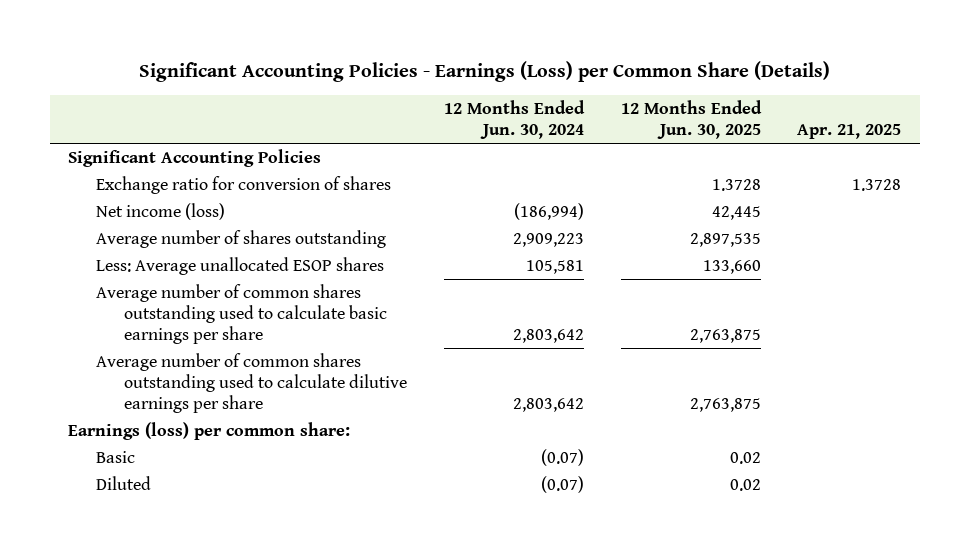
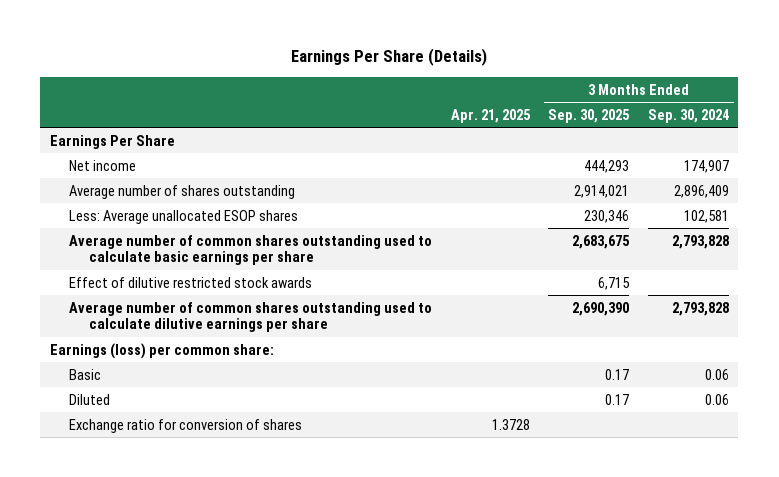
- Significant Accounting Policies - Earnings (Loss) per Common Share (Details)
+ Earnings Per Share (Details)
- | 12 Months Ended Jun. 30, 2024 | 12 Months Ended Jun. 30, 2025 | Apr. 21, 2025
+ | Apr. 21, 2025 | 3 Months Ended Sep. 30, 2025 | 3 Months Ended Sep. 30, 2024
- Significant Accounting Policies
- Net income (loss) | (186,994) | 42,445 |
+ Earnings Per Share
+ Net income | | 444,293 | 174,907
+ Effect of dilutive restricted stock awards | | 6,715 |
moved down: Exchange ratio for conversion of shares | 1.3728 | |

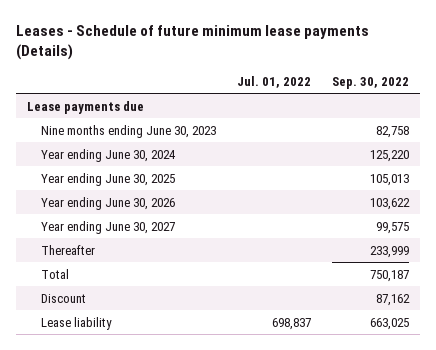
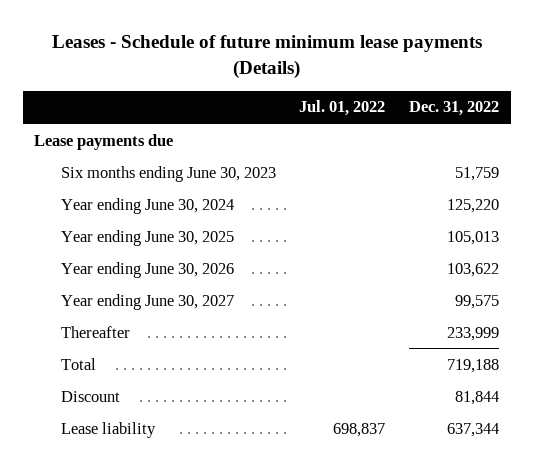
- | Jul. 01, 2022 | Sep. 30, 2022
+ | Jul. 01, 2022 | Dec. 31, 2022
- Nine months ending June 30, 2023 | | 82,758
+ Six months ending June 30, 2023 | | 51,759

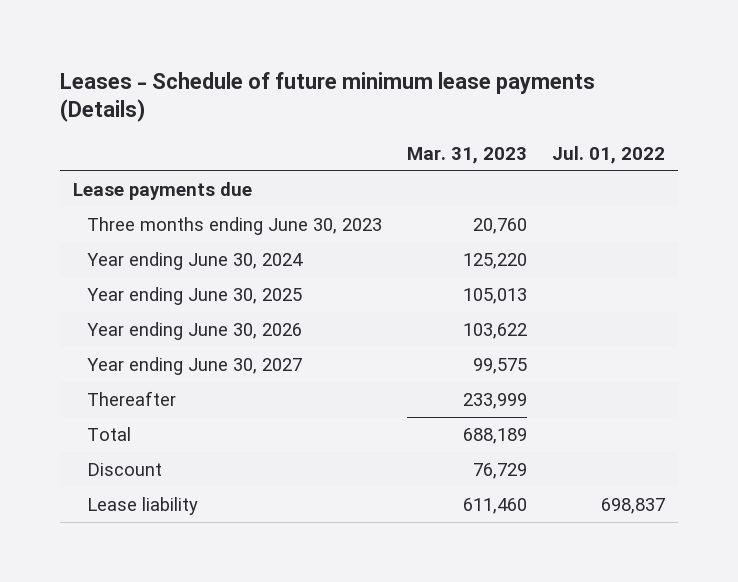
- | Jul. 01, 2022 | Dec. 31, 2022
+ | Mar. 31, 2023 | Jul. 01, 2022
- Six months ending June 30, 2023 | | 51,759
+ Three months ending June 30, 2023 | 20,760 |

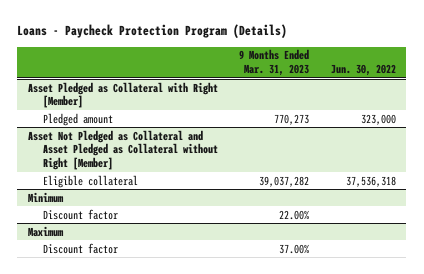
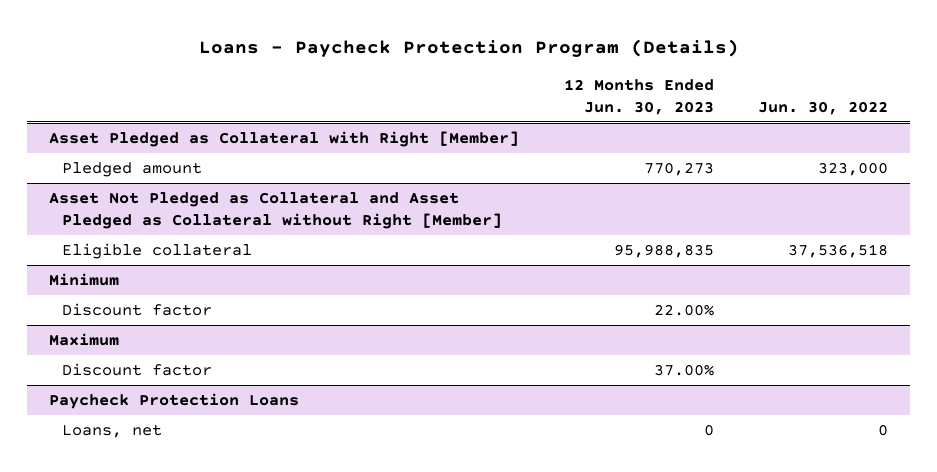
- | 9 Months Ended Mar. 31, 2023 | Jun. 30, 2022
+ | 12 Months Ended Jun. 30, 2023 | Jun. 30, 2022
@ Asset Not Pledged as Collateral and Asset Pledged as Collateral without Right [Member]
- Eligible collateral | 39,037,282 | 37,536,318
+ Eligible collateral | 95,988,835 | 37,536,518
+ Paycheck Protection Loans
+ Loans, net | 0 | 0

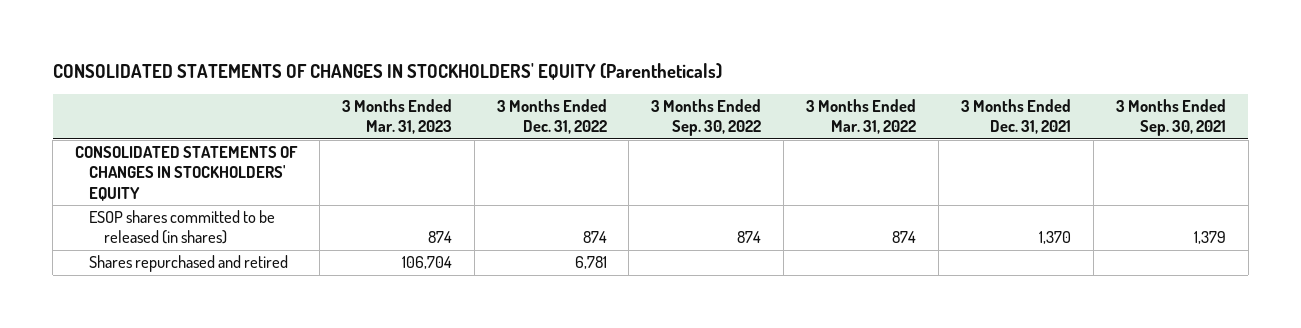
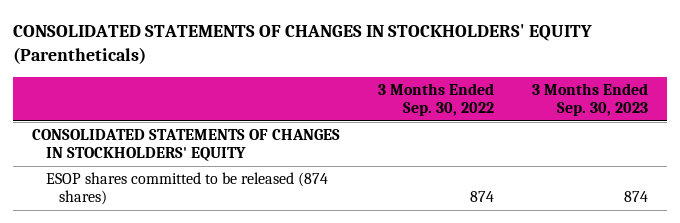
- | 3 Months Ended Mar. 31, 2023 | 3 Months Ended Dec. 31, 2022 | 3 Months Ended Sep. 30, 2022 | 3 Months Ended Mar. 31, 2022 | 3 Months Ended Dec. 31, 2021 | 3 Months Ended Sep. 30, 2021
+ | 3 Months Ended Sep. 30, 2022 | 3 Months Ended Sep. 30, 2023
- ESOP shares committed to be released (in shares) | 874 | 874 | 874 | 874 | 1,370 | 1,379
- Shares repurchased and retired | 106,704 | 6,781 | | | |
+ ESOP shares committed to be released (874 shares) | 874 | 874

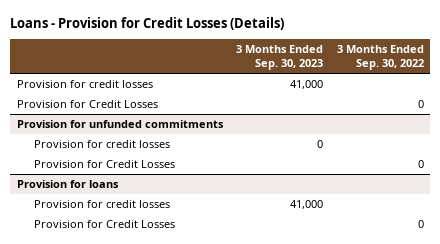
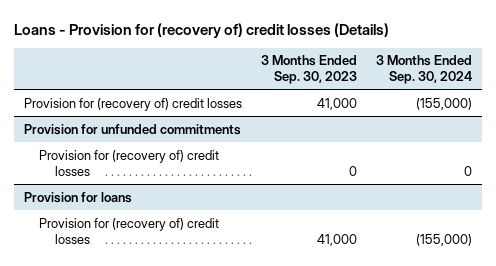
- Loans - Provision for Credit Losses (Details)
+ Loans - Provision for (recovery of) credit losses (Details)
- | 3 Months Ended Sep. 30, 2023 | 3 Months Ended Sep. 30, 2022
+ | 3 Months Ended Sep. 30, 2023 | 3 Months Ended Sep. 30, 2024
- Provision for credit losses | 41,000 |
- Provision for Credit Losses | | 0
+ Provision for (recovery of) credit losses | 41,000 | (155,000)
@ Provision for unfunded commitments
- Provision for credit losses | 0 |
- Provision for Credit Losses | | 0
+ Provision for (recovery of) credit losses | 0 | 0
@ Provision for loans
- Provision for credit losses | 41,000 |
- Provision for Credit Losses | | 0
+ Provision for (recovery of) credit losses | 41,000 | (155,000)

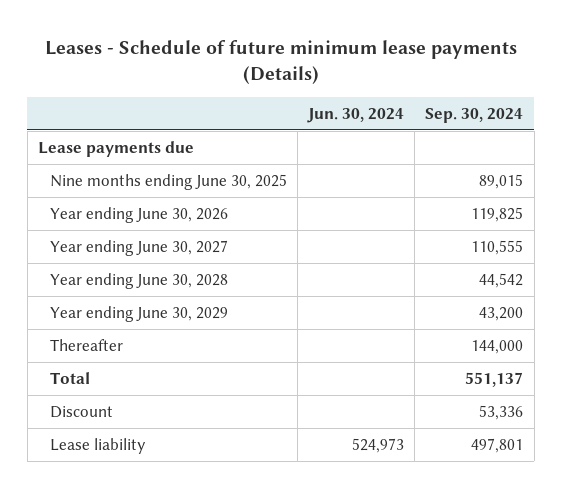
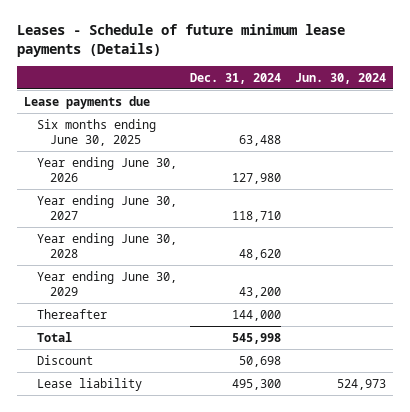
- | Jun. 30, 2024 | Sep. 30, 2024
+ | Dec. 31, 2024 | Jun. 30, 2024
- Nine months ending June 30, 2025 | | 89,015
+ Six months ending June 30, 2025 | 63,488 |

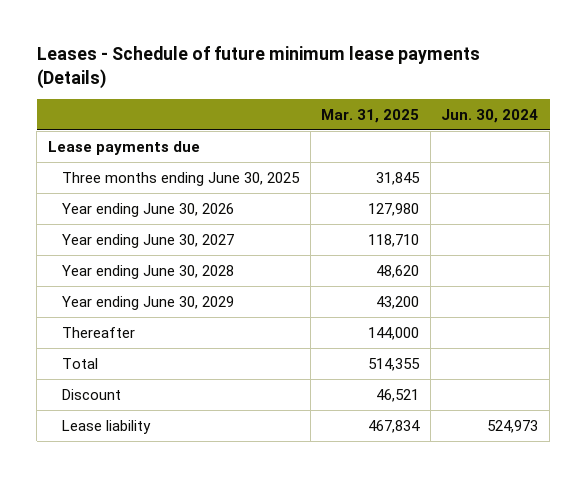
- | Dec. 31, 2024 | Jun. 30, 2024
+ | Mar. 31, 2025 | Jun. 30, 2024
- Six months ending June 30, 2025 | 63,488 |
+ Three months ending June 30, 2025 | 31,845 |

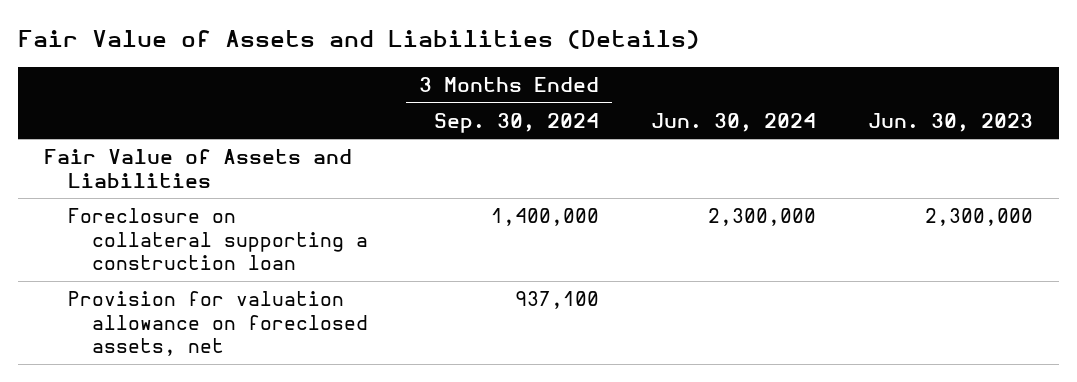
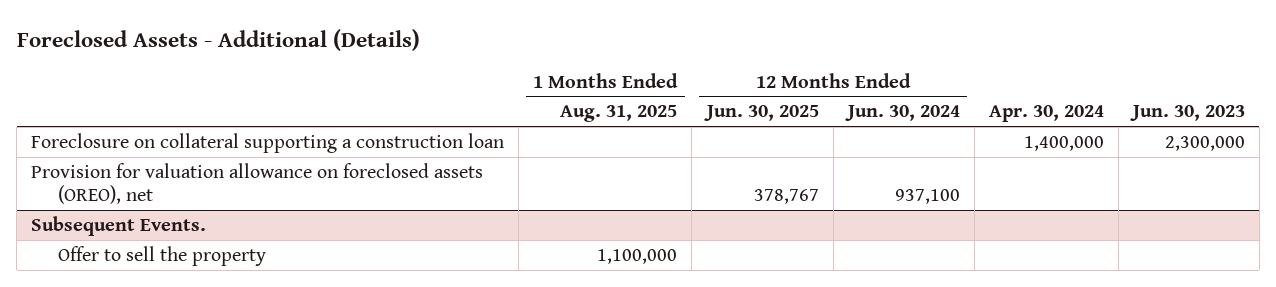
- Fair Value of Assets and Liabilities (Details)
+ Foreclosed Assets - Additional (Details)
- | 3 Months Ended Sep. 30, 2024 | Jun. 30, 2024 | Jun. 30, 2023
+ | 1 Months Ended Aug. 31, 2025 | 12 Months Ended Jun. 30, 2025 | 12 Months Ended Jun. 30, 2024 | Apr. 30, 2024 | Jun. 30, 2023
- Fair Value of Assets and Liabilities
- Provision for valuation allowance on foreclosed assets, net | 937,100 | |
+ Provision for valuation allowance on foreclosed assets (OREO), net | | 378,767 | 937,100 | |
+ Subsequent Events.
+ Offer to sell the property | 1,100,000 | | | |

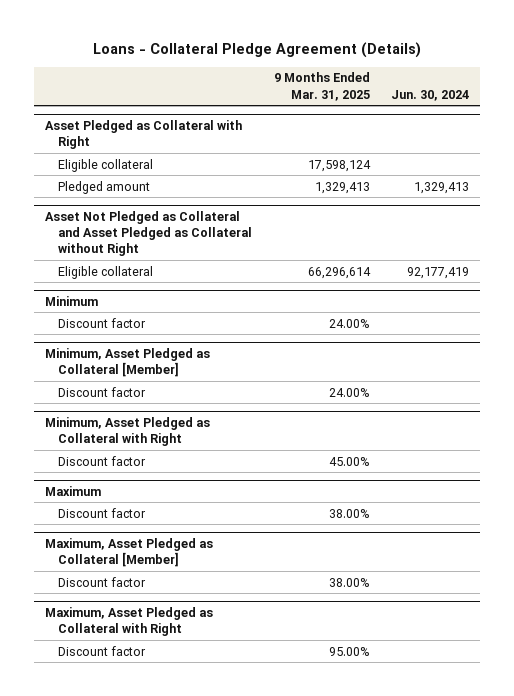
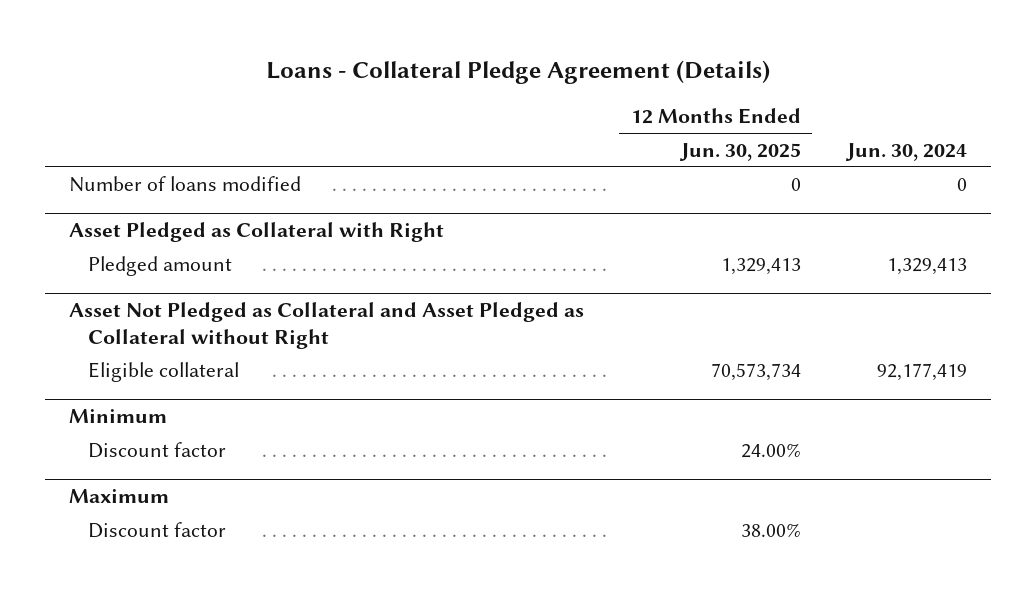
- | 9 Months Ended Mar. 31, 2025 | Jun. 30, 2024
+ | 12 Months Ended Jun. 30, 2025 | Jun. 30, 2024
+ Number of loans modified | 0 | 0
@ Asset Pledged as Collateral with Right
- Eligible collateral | 17,598,124 |
- Minimum, Asset Pledged as Collateral [Member]
- Discount factor | 24.00% |
- Minimum, Asset Pledged as Collateral with Right
- Discount factor | 45.00% |
- Maximum, Asset Pledged as Collateral [Member]
- Discount factor | 38.00% |
- Maximum, Asset Pledged as Collateral with Right
- Discount factor | 95.00% |

